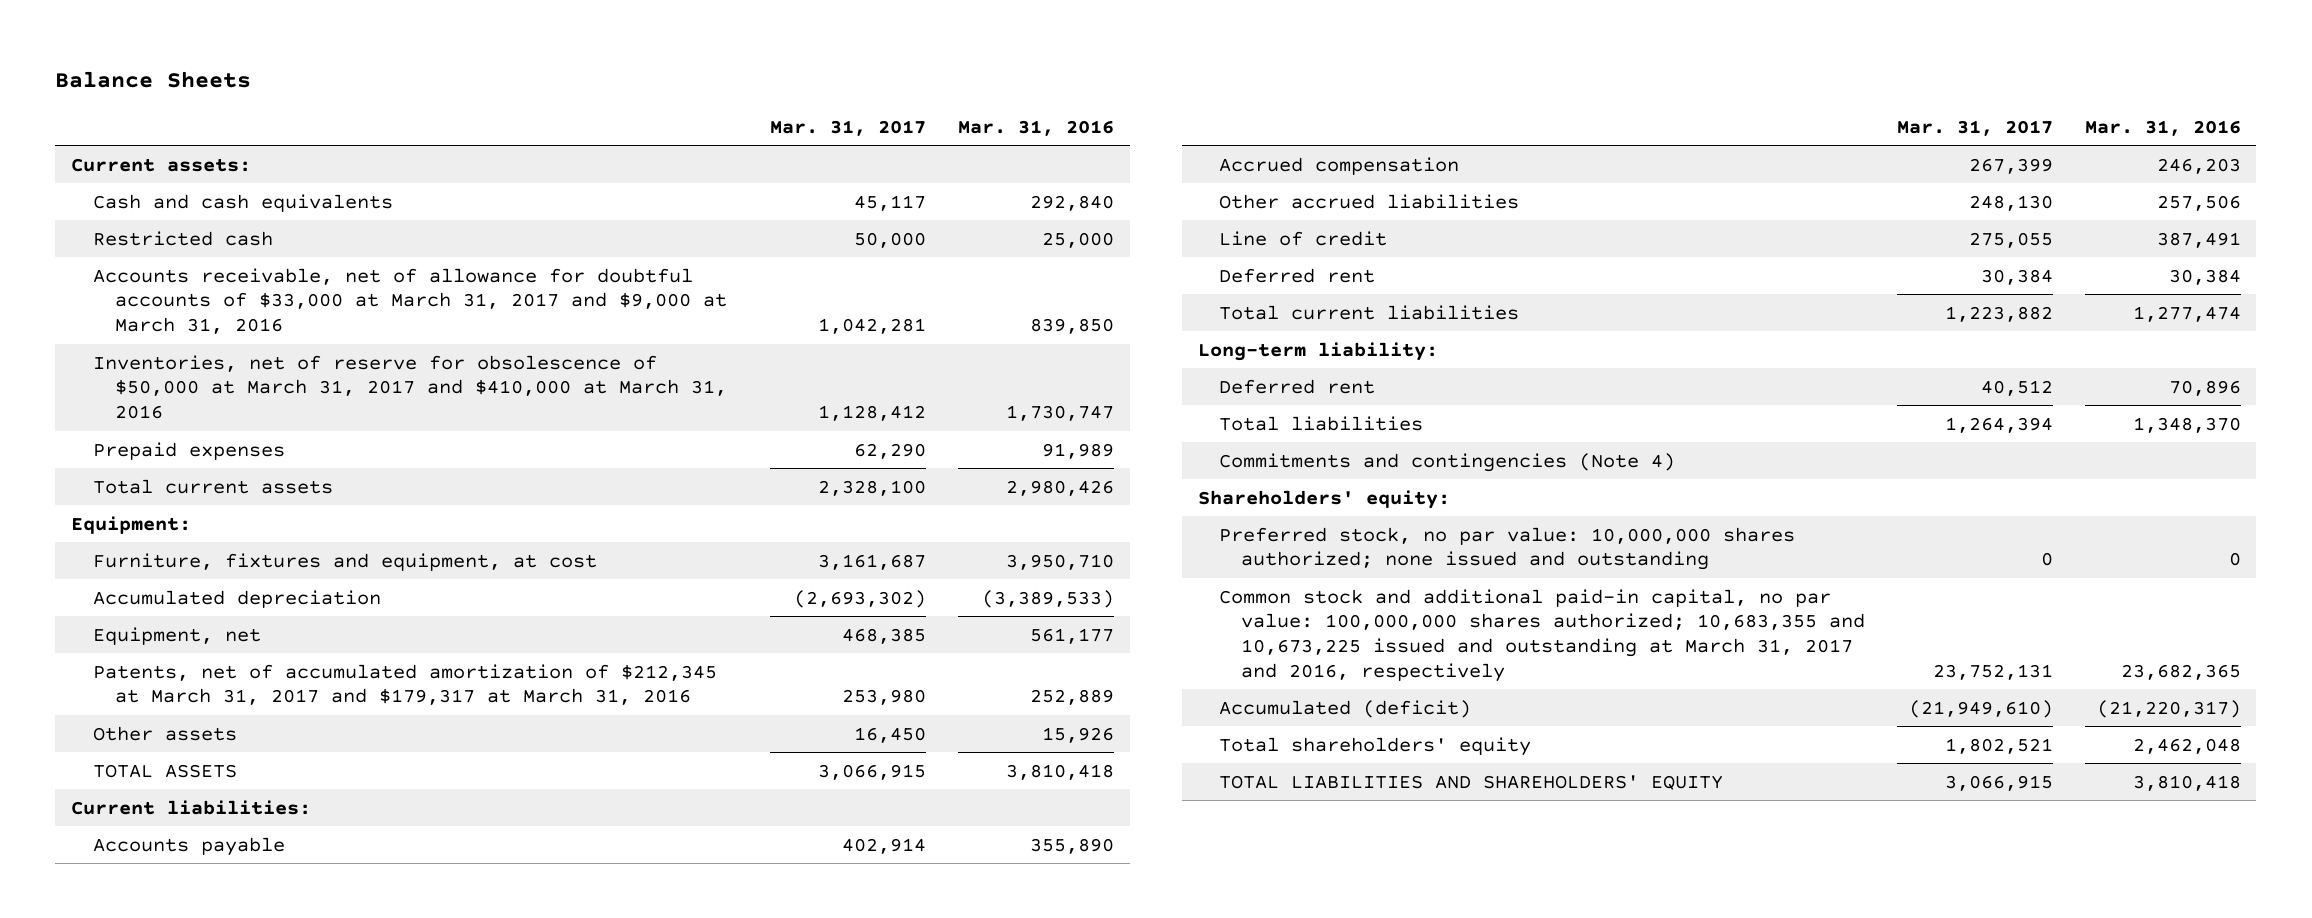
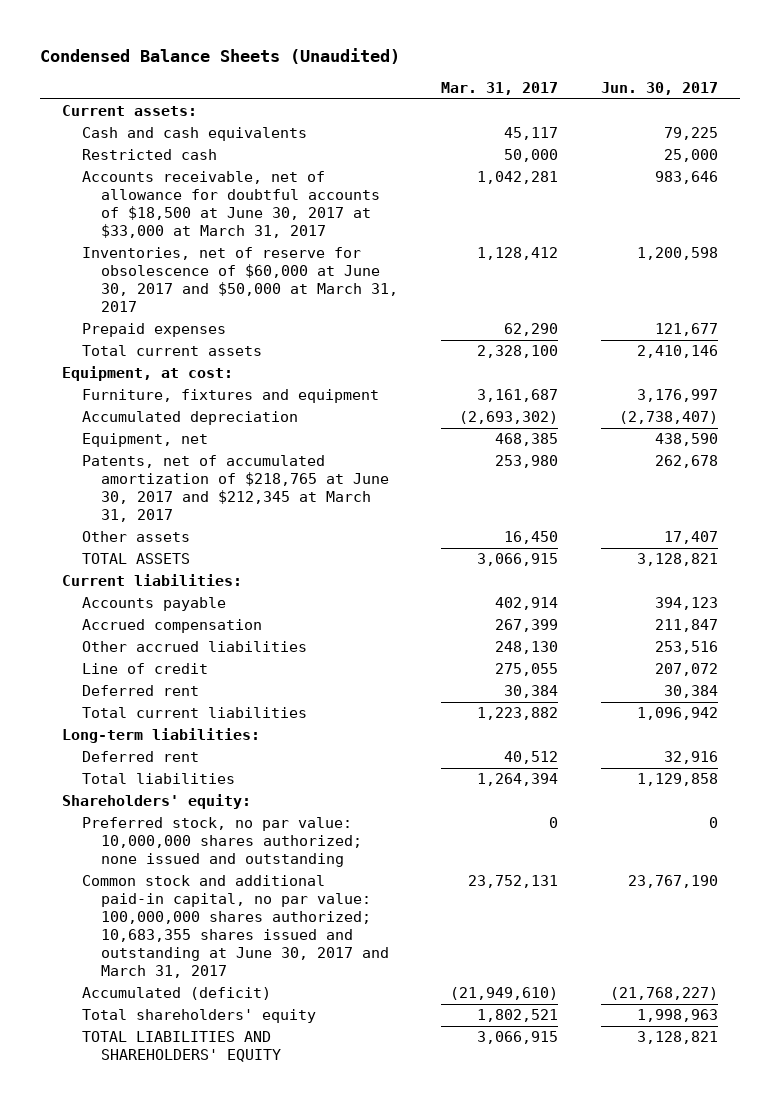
- Balance Sheets
+ Condensed Balance Sheets (Unaudited)
- | Mar. 31, 2017 | Mar. 31, 2016
+ | Mar. 31, 2017 | Jun. 30, 2017
- Accounts receivable, net of allowance for doubtful accounts of $33,000 at March 31, 2017 and $9,000 at March 31, 2016 | 1,042,281 | 839,850
- Inventories, net of reserve for obsolescence of $50,000 at March 31, 2017 and $410,000 at March 31, 2016 | 1,128,412 | 1,730,747
+ Accounts receivable, net of allowance for doubtful accounts of $18,500 at June 30, 2017 at $33,000 at March 31, 2017 | 1,042,281 | 983,646
+ Inventories, net of reserve for obsolescence of $60,000 at June 30, 2017 and $50,000 at March 31, 2017 | 1,128,412 | 1,200,598
- Equipment:
- Furniture, fixtures and equipment, at cost | 3,161,687 | 3,950,710
+ Equipment, at cost:
+ Furniture, fixtures and equipment | 3,161,687 | 3,176,997
- Patents, net of accumulated amortization of $212,345 at March 31, 2017 and $179,317 at March 31, 2016 | 253,980 | 252,889
+ Patents, net of accumulated amortization of $218,765 at June 30, 2017 and $212,345 at March 31, 2017 | 253,980 | 262,678
- Long-term liability:
+ Long-term liabilities:
- Commitments and contingencies (Note 4)
- Common stock and additional paid-in capital, no par value: 100,000,000 shares authorized; 10,683,355 and 10,673,225 issued and outstanding at March 31, 2017 and 2016, respectively | 23,752,131 | 23,682,365
+ Common stock and additional paid-in capital, no par value: 100,000,000 shares authorized; 10,683,355 shares issued and outstanding at June 30, 2017 and March 31, 2017 | 23,752,131 | 23,767,190

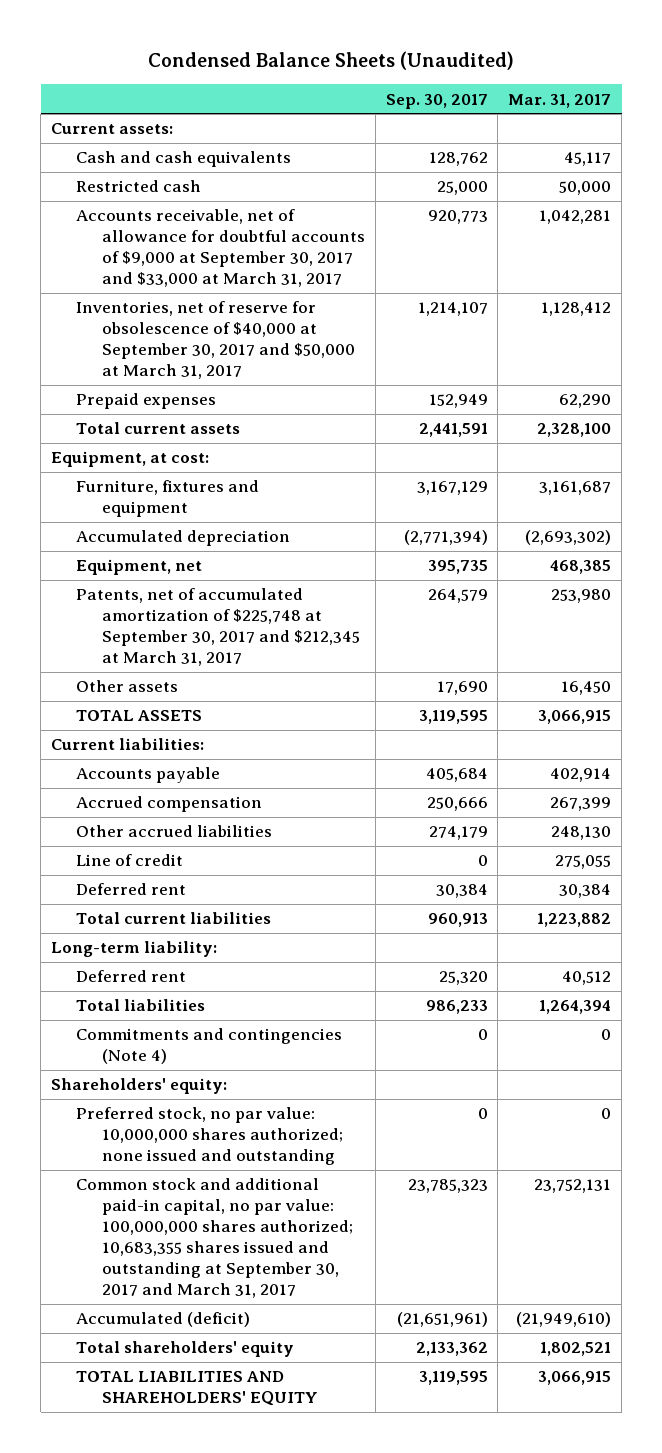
- | Mar. 31, 2017 | Jun. 30, 2017
+ | Sep. 30, 2017 | Mar. 31, 2017
- Accounts receivable, net of allowance for doubtful accounts of $18,500 at June 30, 2017 at $33,000 at March 31, 2017 | 1,042,281 | 983,646
- Inventories, net of reserve for obsolescence of $60,000 at June 30, 2017 and $50,000 at March 31, 2017 | 1,128,412 | 1,200,598
+ Accounts receivable, net of allowance for doubtful accounts of $9,000 at September 30, 2017 and $33,000 at March 31, 2017 | 920,773 | 1,042,281
+ Inventories, net of reserve for obsolescence of $40,000 at September 30, 2017 and $50,000 at March 31, 2017 | 1,214,107 | 1,128,412
- Patents, net of accumulated amortization of $218,765 at June 30, 2017 and $212,345 at March 31, 2017 | 253,980 | 262,678
+ Patents, net of accumulated amortization of $225,748 at September 30, 2017 and $212,345 at March 31, 2017 | 264,579 | 253,980
- Long-term liabilities:
+ Long-term liability:
+ Commitments and contingencies (Note 4) | 0 | 0
- Common stock and additional paid-in capital, no par value: 100,000,000 shares authorized; 10,683,355 shares issued and outstanding at June 30, 2017 and March 31, 2017 | 23,752,131 | 23,767,190
+ Common stock and additional paid-in capital, no par value: 100,000,000 shares authorized; 10,683,355 shares issued and outstanding at September 30, 2017 and March 31, 2017 | 23,785,323 | 23,752,131

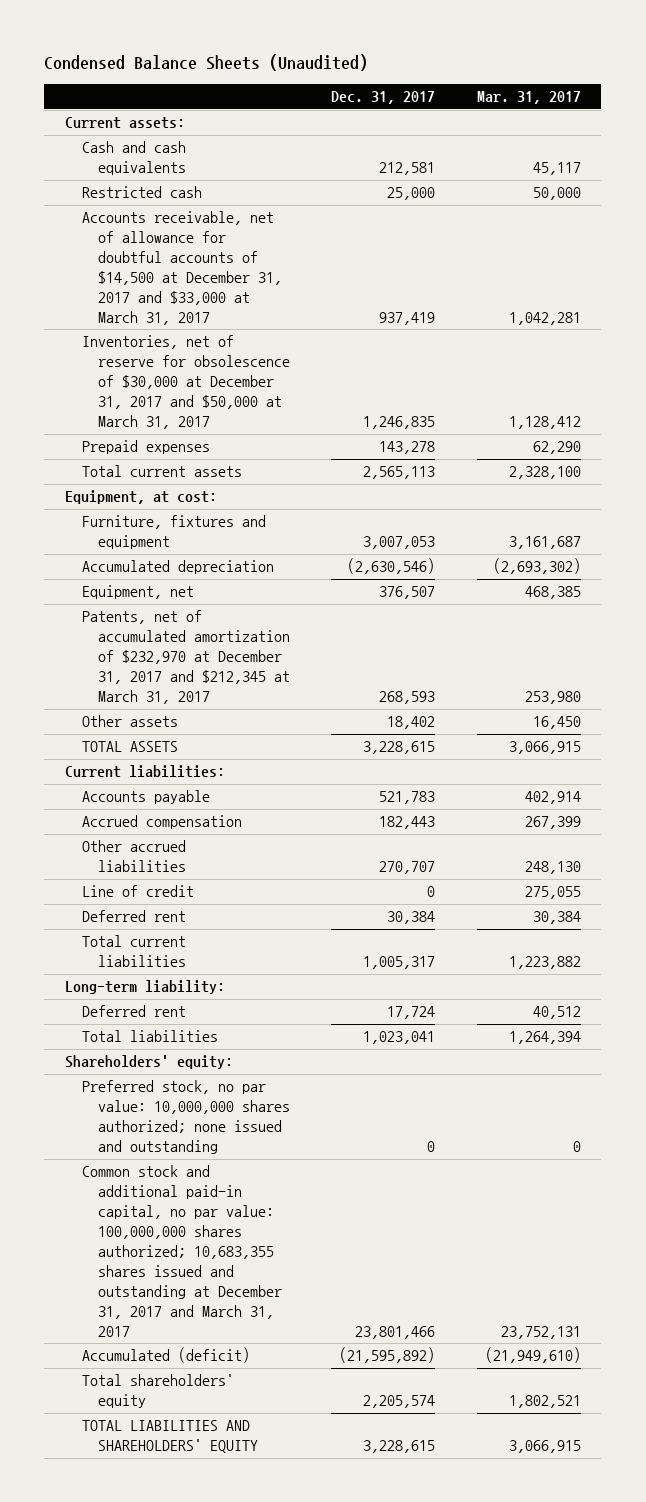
- | Sep. 30, 2017 | Mar. 31, 2017
+ | Dec. 31, 2017 | Mar. 31, 2017
- Accounts receivable, net of allowance for doubtful accounts of $9,000 at September 30, 2017 and $33,000 at March 31, 2017 | 920,773 | 1,042,281
- Inventories, net of reserve for obsolescence of $40,000 at September 30, 2017 and $50,000 at March 31, 2017 | 1,214,107 | 1,128,412
+ Accounts receivable, net of allowance for doubtful accounts of $14,500 at December 31, 2017 and $33,000 at March 31, 2017 | 937,419 | 1,042,281
+ Inventories, net of reserve for obsolescence of $30,000 at December 31, 2017 and $50,000 at March 31, 2017 | 1,246,835 | 1,128,412
- Patents, net of accumulated amortization of $225,748 at September 30, 2017 and $212,345 at March 31, 2017 | 264,579 | 253,980
+ Patents, net of accumulated amortization of $232,970 at December 31, 2017 and $212,345 at March 31, 2017 | 268,593 | 253,980
- Commitments and contingencies (Note 4) | 0 | 0
- Common stock and additional paid-in capital, no par value: 100,000,000 shares authorized; 10,683,355 shares issued and outstanding at September 30, 2017 and March 31, 2017 | 23,785,323 | 23,752,131
+ Common stock and additional paid-in capital, no par value: 100,000,000 shares authorized; 10,683,355 shares issued and outstanding at December 31, 2017 and March 31, 2017 | 23,801,466 | 23,752,131

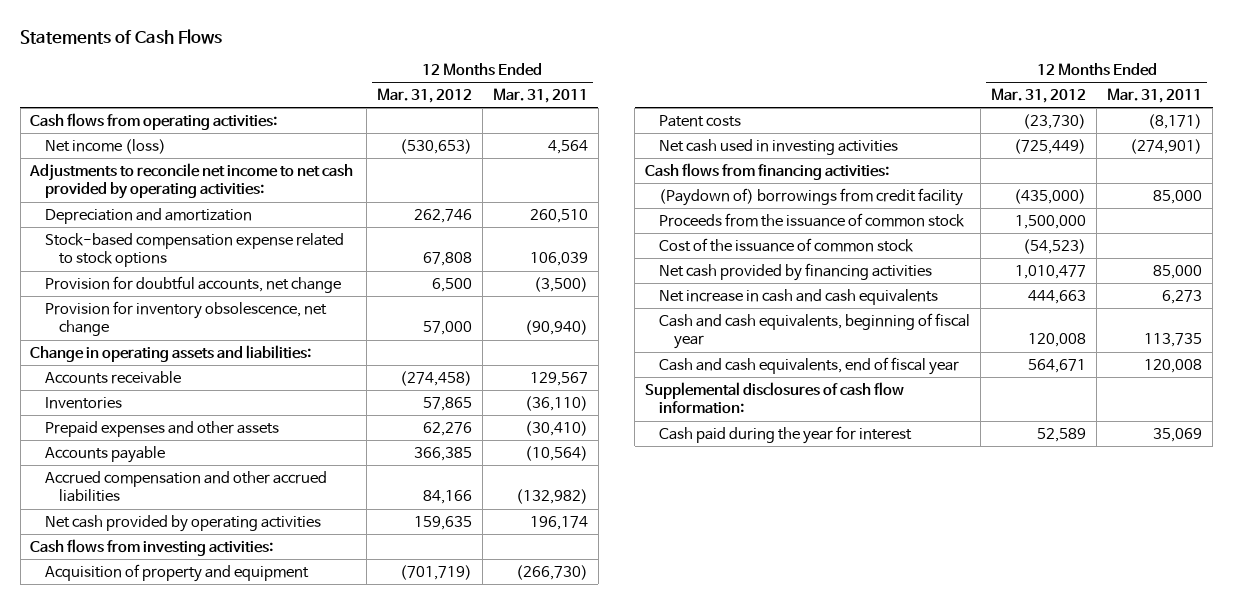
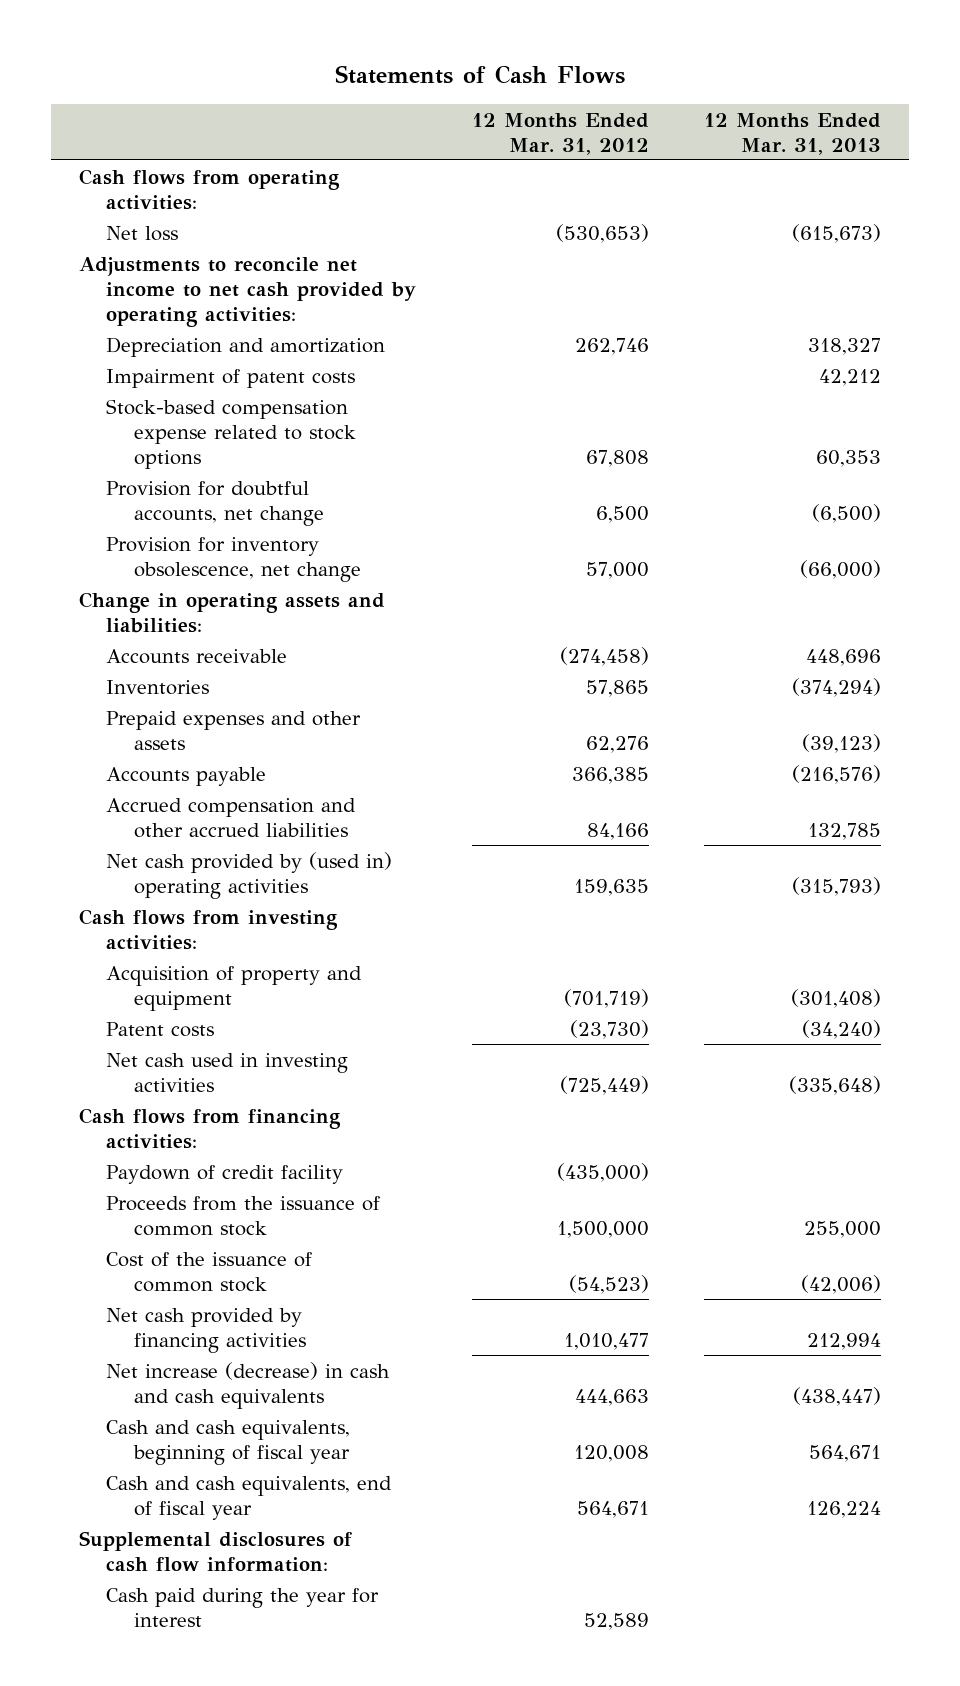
- | 12 Months Ended Mar. 31, 2012 | 12 Months Ended Mar. 31, 2011
+ | 12 Months Ended Mar. 31, 2012 | 12 Months Ended Mar. 31, 2013
- Net income (loss) | (530,653) | 4,564
+ Net loss | (530,653) | (615,673)
+ Impairment of patent costs | | 42,212
- Net cash provided by operating activities | 159,635 | 196,174
+ Net cash provided by (used in) operating activities | 159,635 | (315,793)
- (Paydown of) borrowings from credit facility | (435,000) | 85,000
+ Paydown of credit facility | (435,000) |
- Net increase in cash and cash equivalents | 444,663 | 6,273
+ Net increase (decrease) in cash and cash equivalents | 444,663 | (438,447)

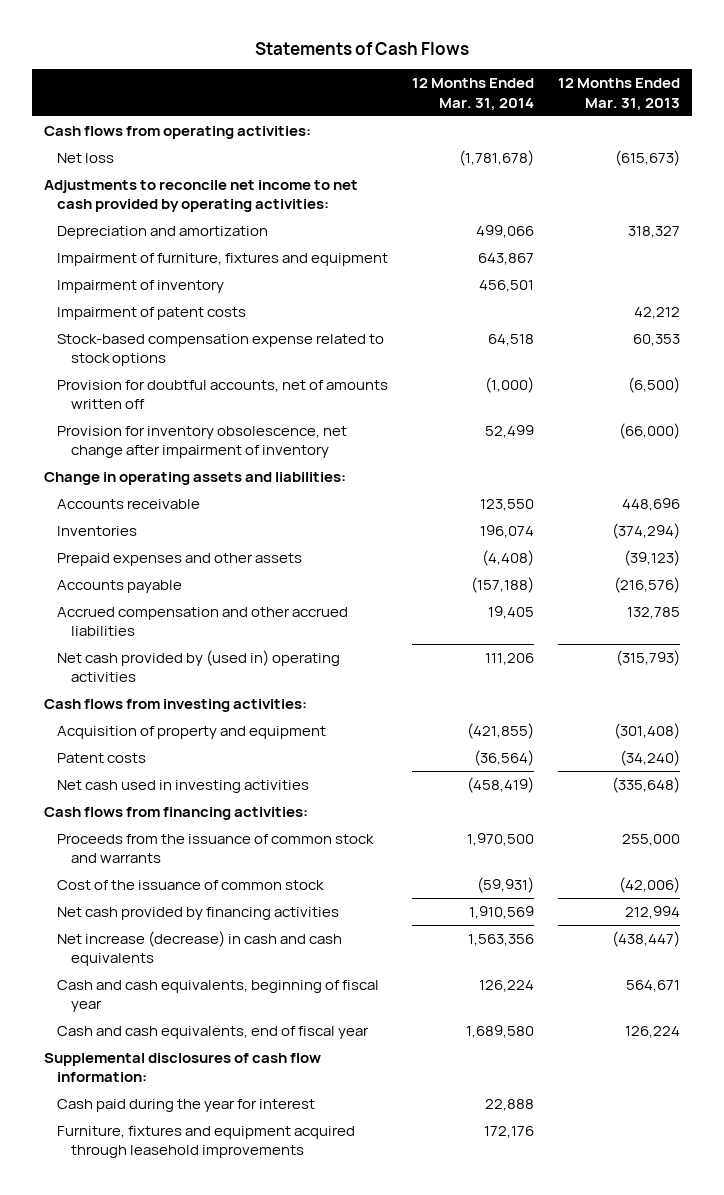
- | 12 Months Ended Mar. 31, 2012 | 12 Months Ended Mar. 31, 2013
+ | 12 Months Ended Mar. 31, 2014 | 12 Months Ended Mar. 31, 2013
+ Impairment of furniture, fixtures and equipment | 643,867 |
+ Impairment of inventory | 456,501 |
- Provision for doubtful accounts, net change | 6,500 | (6,500)
- Provision for inventory obsolescence, net change | 57,000 | (66,000)
+ Provision for doubtful accounts, net of amounts written off | (1,000) | (6,500)
+ Provision for inventory obsolescence, net change after impairment of inventory | 52,499 | (66,000)
- Paydown of credit facility | (435,000) |
- Proceeds from the issuance of common stock | 1,500,000 | 255,000
+ Proceeds from the issuance of common stock and warrants | 1,970,500 | 255,000
+ Furniture, fixtures and equipment acquired through leasehold improvements | 172,176 |

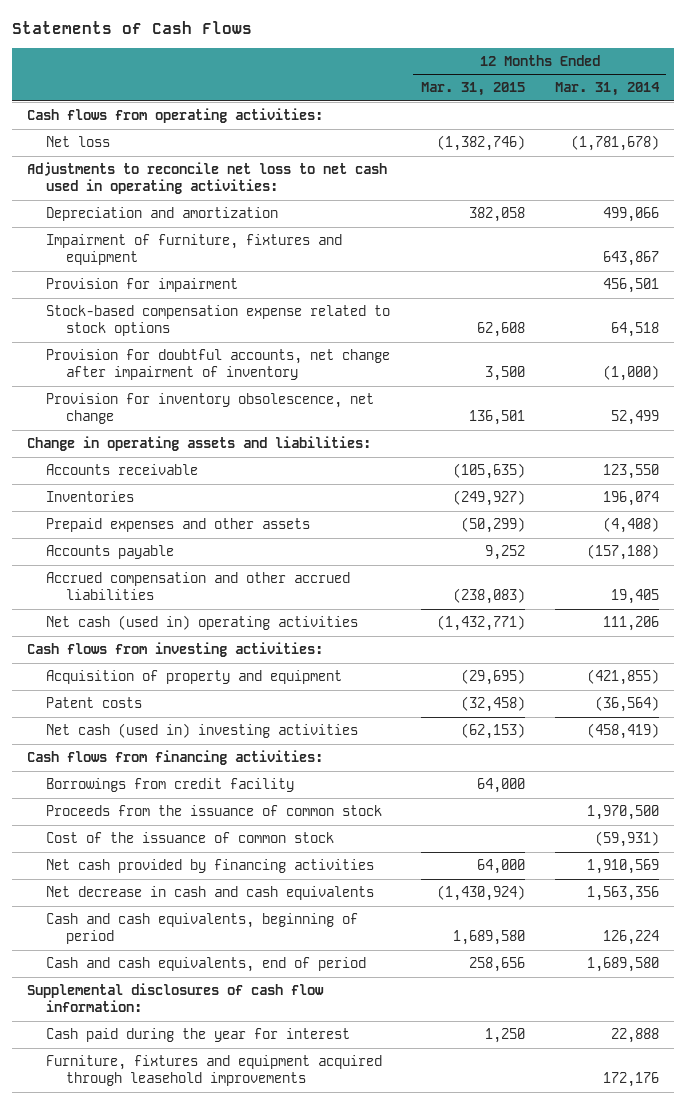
- | 12 Months Ended Mar. 31, 2014 | 12 Months Ended Mar. 31, 2013
+ | 12 Months Ended Mar. 31, 2015 | 12 Months Ended Mar. 31, 2014
- Adjustments to reconcile net income to net cash provided by operating activities:
+ Adjustments to reconcile net loss to net cash used in operating activities:
- Impairment of inventory | 456,501 |
- Impairment of patent costs | | 42,212
+ Provision for impairment | | 456,501
- Provision for doubtful accounts, net of amounts written off | (1,000) | (6,500)
- Provision for inventory obsolescence, net change after impairment of inventory | 52,499 | (66,000)
+ Provision for doubtful accounts, net change after impairment of inventory | 3,500 | (1,000)
+ Provision for inventory obsolescence, net change | 136,501 | 52,499
- Net cash provided by (used in) operating activities | 111,206 | (315,793)
+ Net cash (used in) operating activities | (1,432,771) | 111,206
- Net cash used in investing activities | (458,419) | (335,648)
+ Net cash (used in) investing activities | (62,153) | (458,419)
- Proceeds from the issuance of common stock and warrants | 1,970,500 | 255,000
+ Borrowings from credit facility | 64,000 |
+ Proceeds from the issuance of common stock | | 1,970,500
- Net increase (decrease) in cash and cash equivalents | 1,563,356 | (438,447)
- Cash and cash equivalents, beginning of fiscal year | 126,224 | 564,671
- Cash and cash equivalents, end of fiscal year | 1,689,580 | 126,224
+ Net decrease in cash and cash equivalents | (1,430,924) | 1,563,356
+ Cash and cash equivalents, beginning of period | 1,689,580 | 126,224
+ Cash and cash equivalents, end of period | 258,656 | 1,689,580

